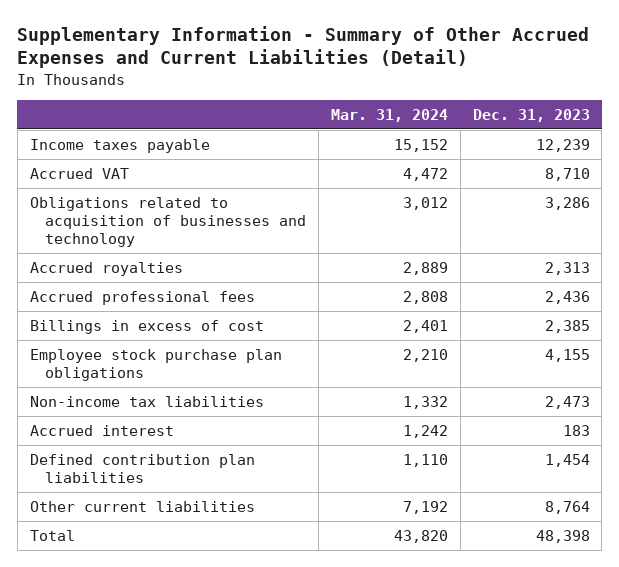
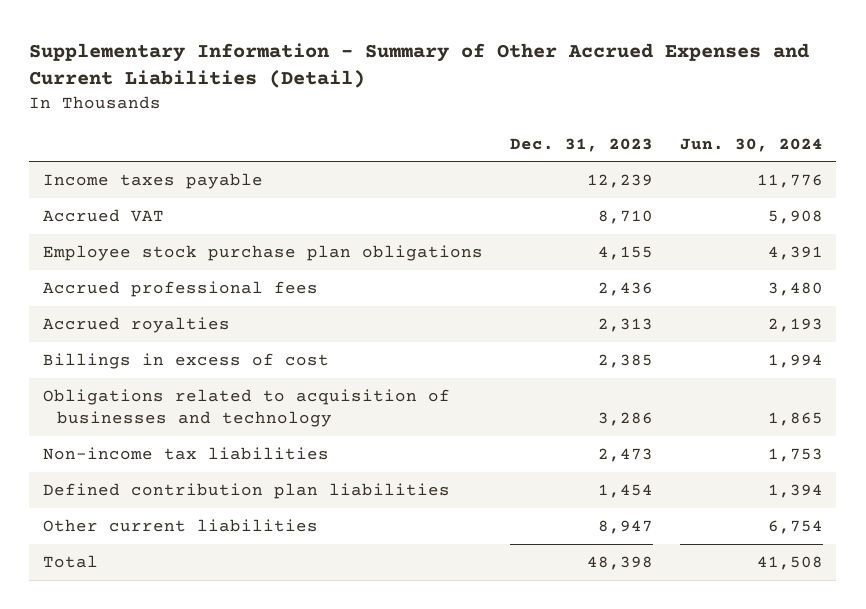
- | Mar. 31, 2024 | Dec. 31, 2023
+ | Dec. 31, 2023 | Jun. 30, 2024
moved up: Employee stock purchase plan obligations | 4,155 | 4,391
moved down: Accrued royalties | 2,313 | 2,193
moved down: Obligations related to acquisition of businesses and technology | 3,286 | 1,865
- Accrued interest | 1,242 | 183
- Other current liabilities | 7,192 | 8,764
+ Other current liabilities | 8,947 | 6,754

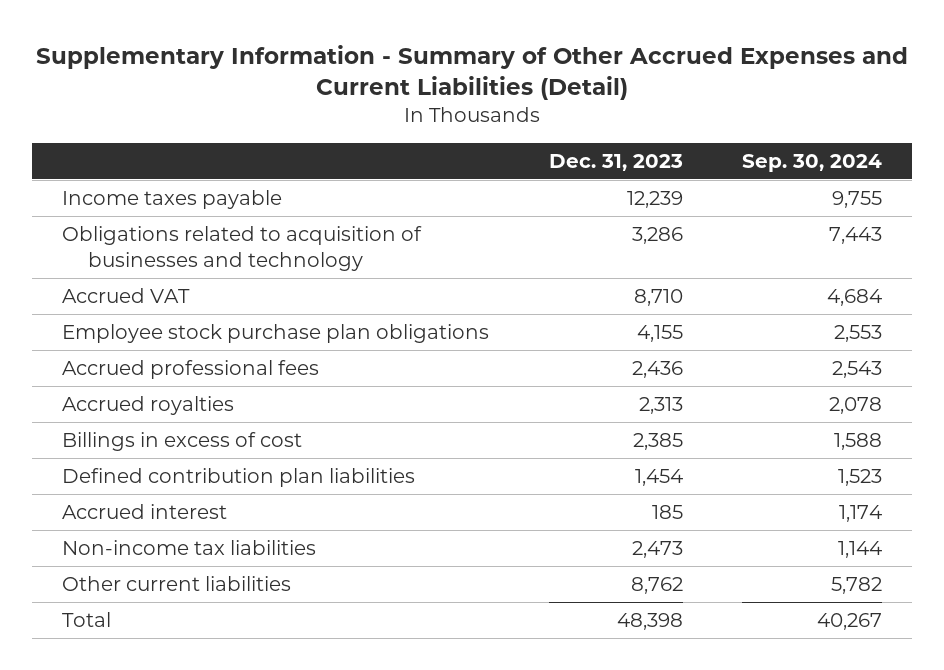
- | Dec. 31, 2023 | Jun. 30, 2024
+ | Dec. 31, 2023 | Sep. 30, 2024
moved up: Obligations related to acquisition of businesses and technology | 3,286 | 7,443
- Other current liabilities | 8,947 | 6,754
+ Accrued interest | 185 | 1,174
moved down: Non-income tax liabilities | 2,473 | 1,144
+ Other current liabilities | 8,762 | 5,782

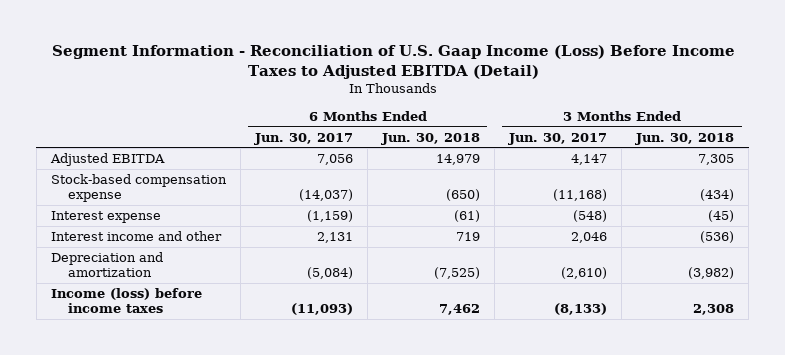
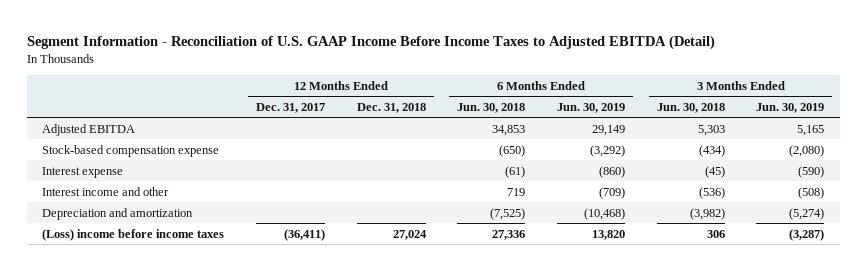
- Segment Information - Reconciliation of U.S. Gaap Income (Loss) Before Income Taxes to Adjusted EBITDA (Detail)
+ Segment Information - Reconciliation of U.S. GAAP Income Before Income Taxes to Adjusted EBITDA (Detail)
- | 6 Months Ended Jun. 30, 2017 | 6 Months Ended Jun. 30, 2018 | 3 Months Ended Jun. 30, 2017 | 3 Months Ended Jun. 30, 2018
+ | 12 Months Ended Dec. 31, 2017 | 12 Months Ended Dec. 31, 2018 | 6 Months Ended Jun. 30, 2018 | 6 Months Ended Jun. 30, 2019 | 3 Months Ended Jun. 30, 2018 | 3 Months Ended Jun. 30, 2019
- Adjusted EBITDA | 7,056 | 14,979 | 4,147 | 7,305
+ Adjusted EBITDA | | | 34,853 | 29,149 | 5,303 | 5,165
- Income (loss) before income taxes | (11,093) | 7,462 | (8,133) | 2,308
+ (Loss) income before income taxes | (36,411) | 27,024 | 27,336 | 13,820 | 306 | (3,287)

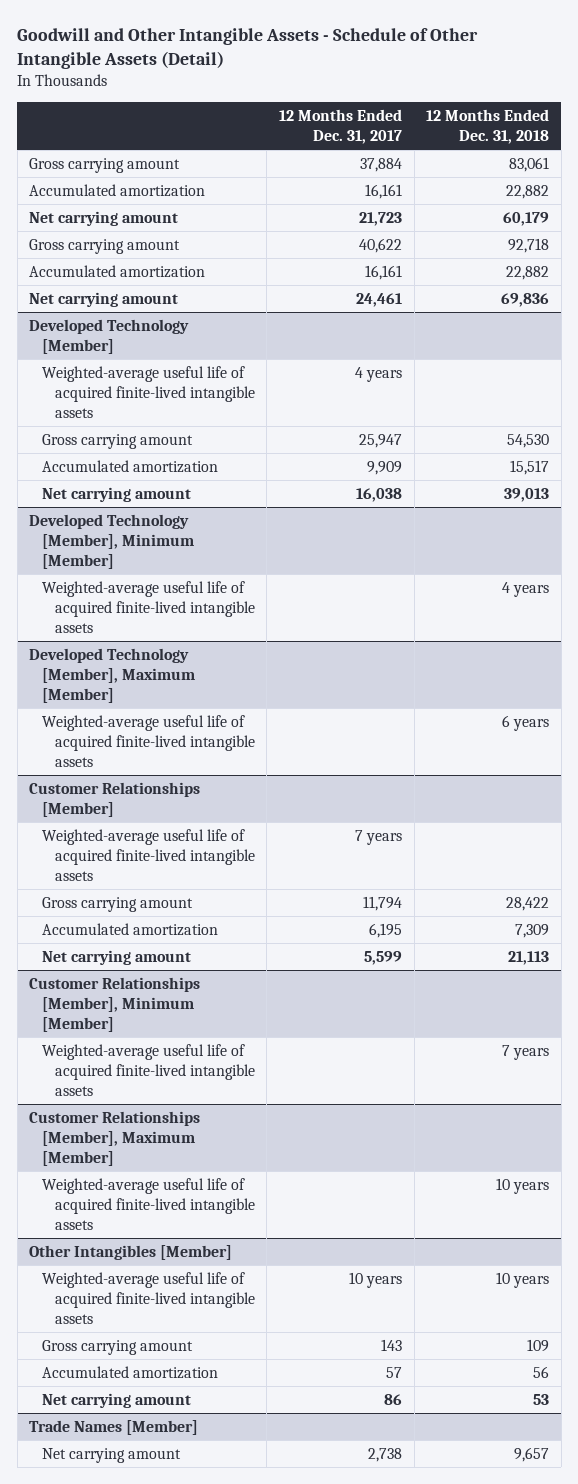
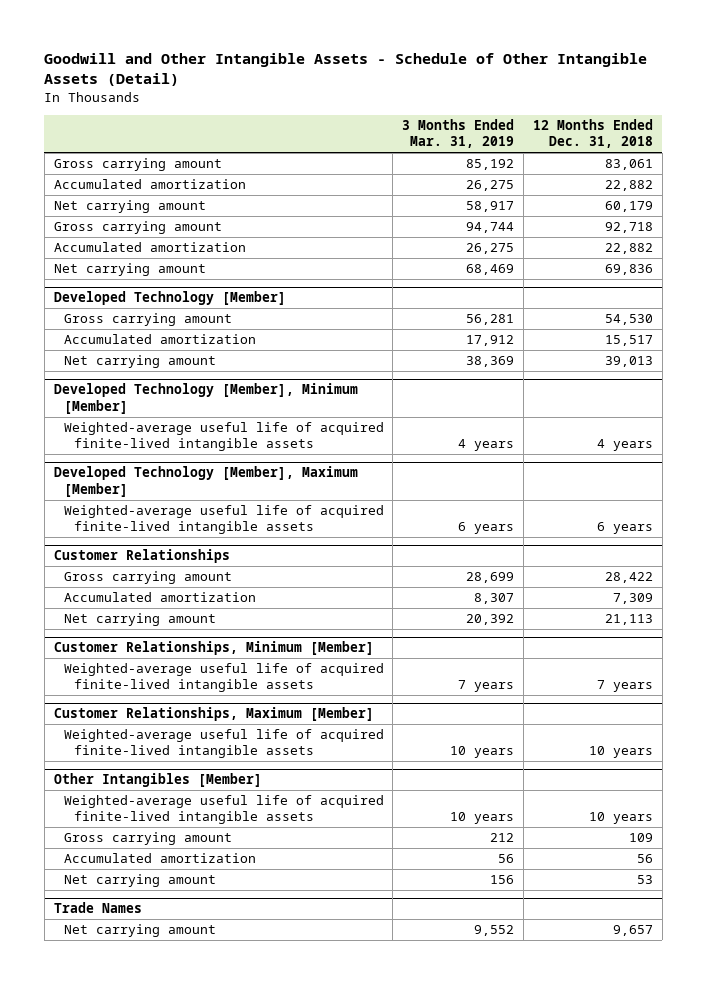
- | 12 Months Ended Dec. 31, 2017 | 12 Months Ended Dec. 31, 2018
+ | 3 Months Ended Mar. 31, 2019 | 12 Months Ended Dec. 31, 2018
@ Developed Technology [Member]
- Weighted-average useful life of acquired finite-lived intangible assets | 4 years |
- Customer Relationships [Member]
- Weighted-average useful life of acquired finite-lived intangible assets | 7 years |
+ Customer Relationships
- Customer Relationships [Member], Minimum [Member]
+ Customer Relationships, Minimum [Member]
- Customer Relationships [Member], Maximum [Member]
+ Customer Relationships, Maximum [Member]
- Trade Names [Member]
+ Trade Names

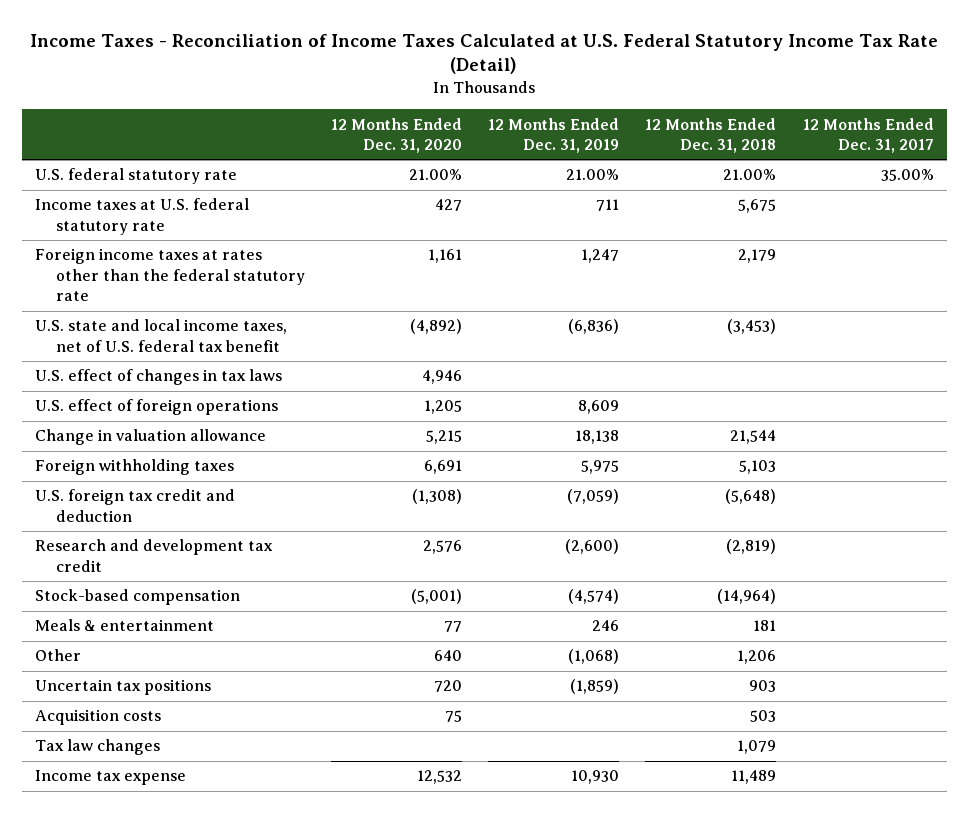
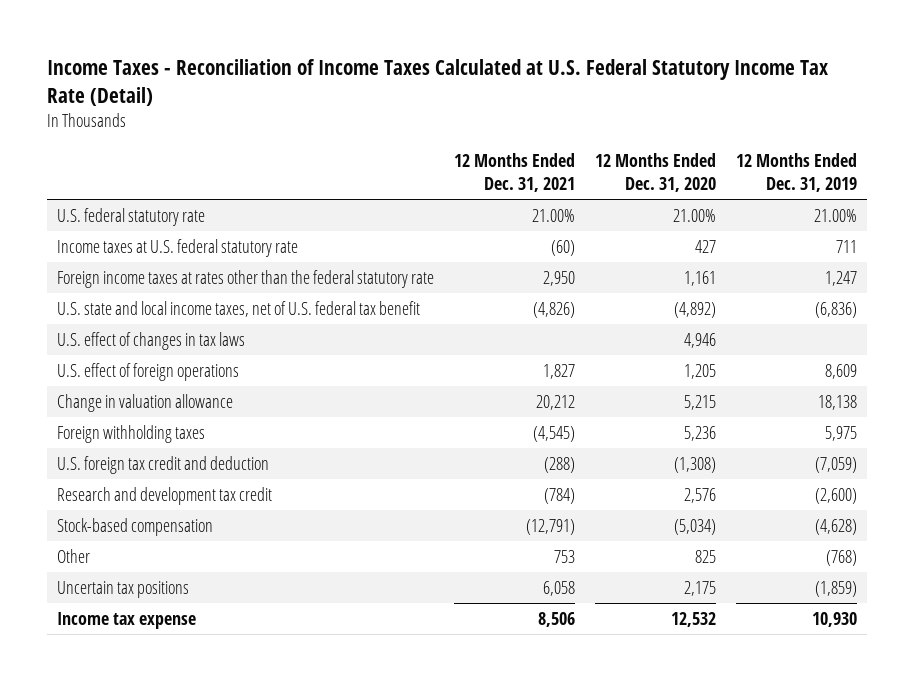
- | 12 Months Ended Dec. 31, 2020 | 12 Months Ended Dec. 31, 2019 | 12 Months Ended Dec. 31, 2018 | 12 Months Ended Dec. 31, 2017
+ | 12 Months Ended Dec. 31, 2021 | 12 Months Ended Dec. 31, 2020 | 12 Months Ended Dec. 31, 2019
- Foreign withholding taxes | 6,691 | 5,975 | 5,103 |
+ Foreign withholding taxes | (4,545) | 5,236 | 5,975
- Stock-based compensation | (5,001) | (4,574) | (14,964) |
- Meals & entertainment | 77 | 246 | 181 |
- Other | 640 | (1,068) | 1,206 |
- Uncertain tax positions | 720 | (1,859) | 903 |
- Acquisition costs | 75 | | 503 |
- Tax law changes | | | 1,079 |
+ Stock-based compensation | (12,791) | (5,034) | (4,628)
+ Other | 753 | 825 | (768)
+ Uncertain tax positions | 6,058 | 2,175 | (1,859)

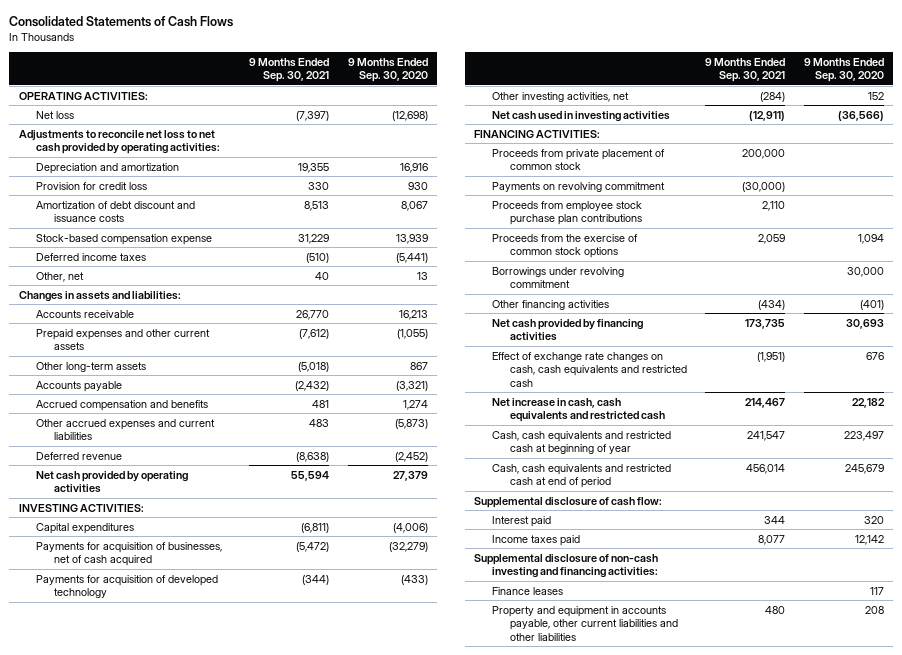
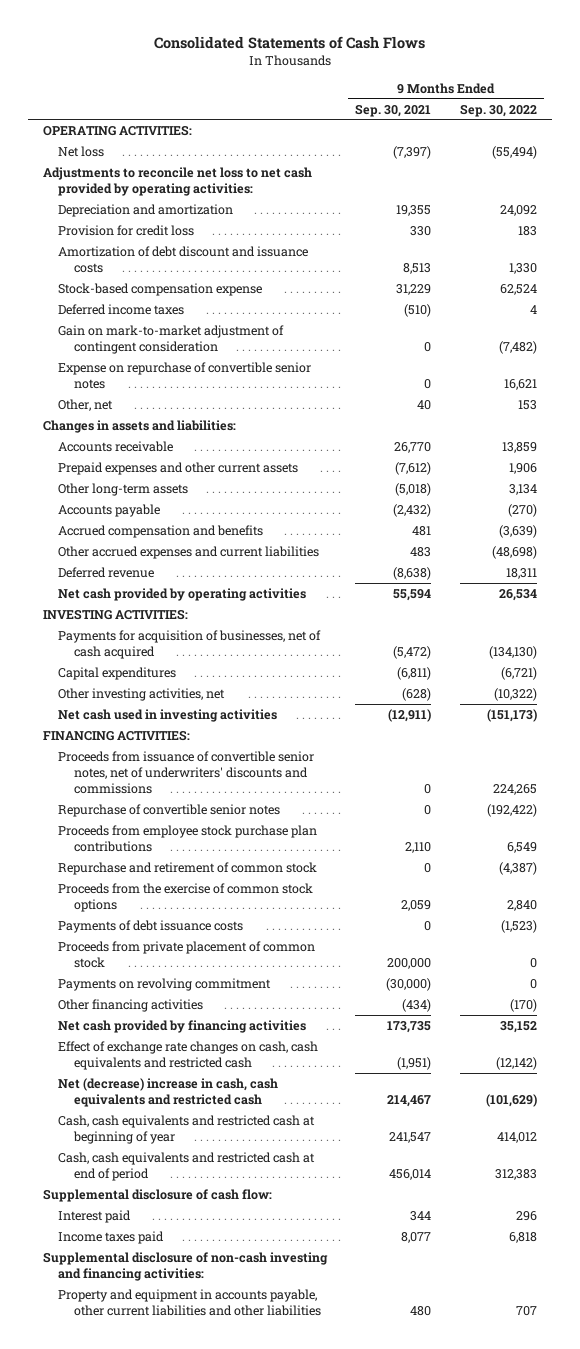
- | 9 Months Ended Sep. 30, 2021 | 9 Months Ended Sep. 30, 2020
+ | 9 Months Ended Sep. 30, 2021 | 9 Months Ended Sep. 30, 2022
+ Gain on mark-to-market adjustment of contingent consideration | 0 | (7,482)
+ Expense on repurchase of convertible senior notes | 0 | 16,621
- Payments for acquisition of developed technology | (344) | (433)
- Other investing activities, net | (284) | 152
moved down: Capital expenditures | (6,811) | (6,721)
+ Other investing activities, net | (628) | (10,322)
+ Proceeds from issuance of convertible senior notes, net of underwriters' discounts and commissions | 0 | 224,265
+ Repurchase of convertible senior notes | 0 | (192,422)
+ Repurchase and retirement of common stock | 0 | (4,387)
- Borrowings under revolving commitment | | 30,000
+ Payments of debt issuance costs | 0 | (1,523)
moved down: Proceeds from private placement of common stock | 200,000 | 0
moved down: Payments on revolving commitment | (30,000) | 0
- Net increase in cash, cash equivalents and restricted cash | 214,467 | 22,182
+ Net (decrease) increase in cash, cash equivalents and restricted cash | 214,467 | (101,629)
- Finance leases | | 117

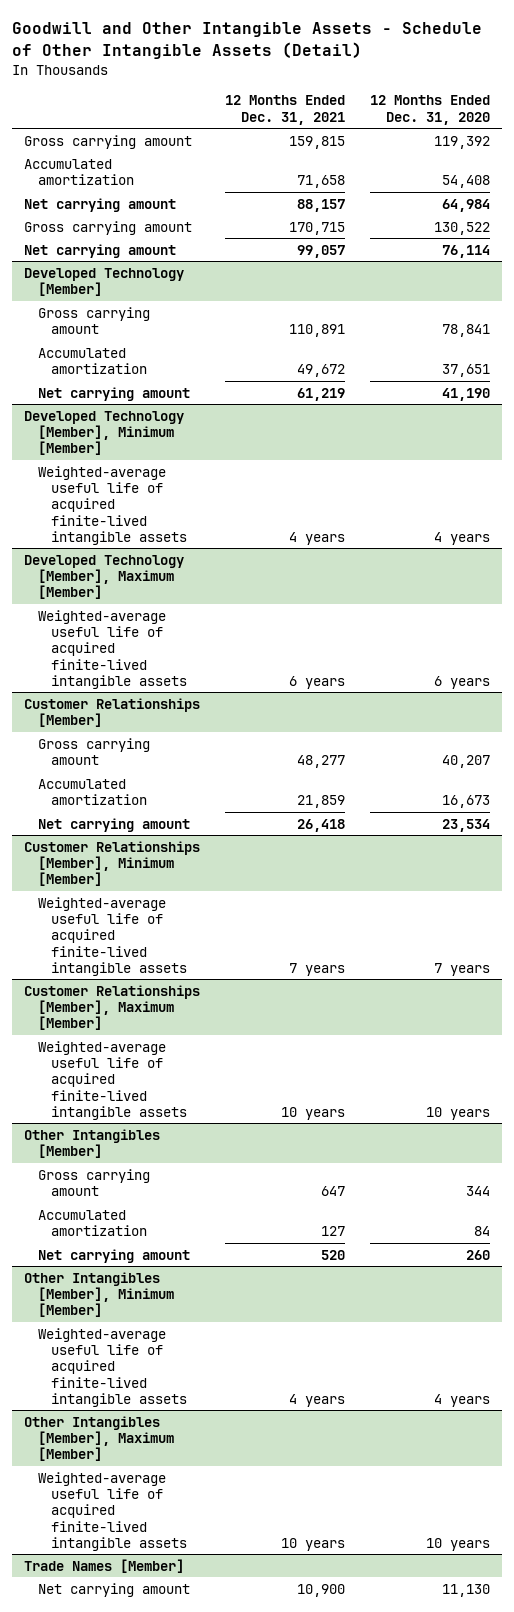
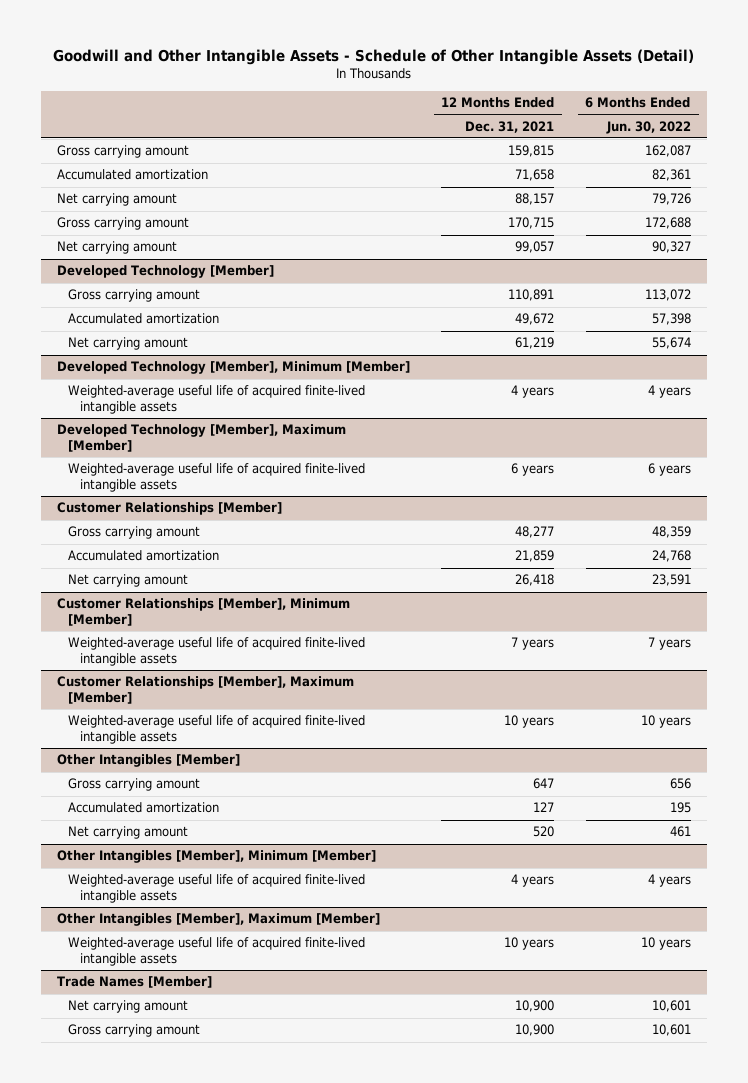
- | 12 Months Ended Dec. 31, 2021 | 12 Months Ended Dec. 31, 2020
+ | 12 Months Ended Dec. 31, 2021 | 6 Months Ended Jun. 30, 2022
@ Trade Names [Member]
+ Gross carrying amount | 10,900 | 10,601

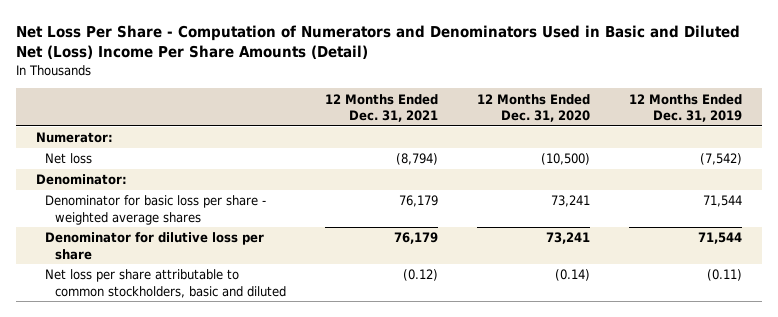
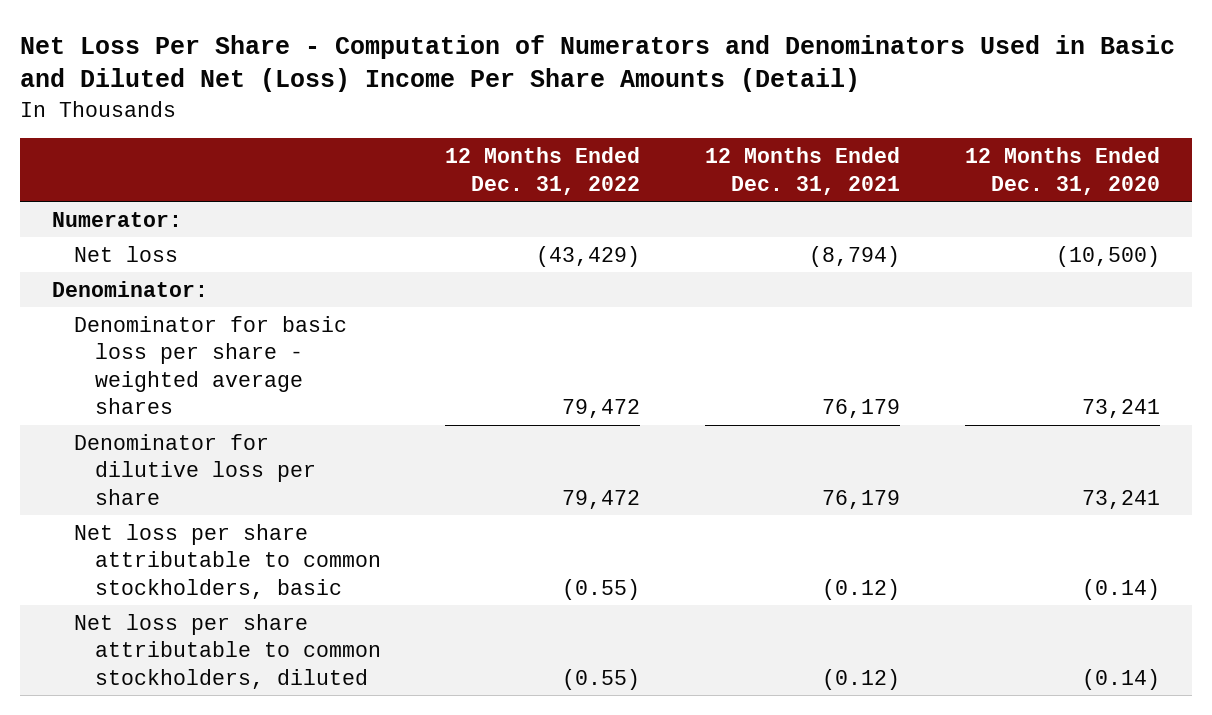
- | 12 Months Ended Dec. 31, 2021 | 12 Months Ended Dec. 31, 2020 | 12 Months Ended Dec. 31, 2019
+ | 12 Months Ended Dec. 31, 2022 | 12 Months Ended Dec. 31, 2021 | 12 Months Ended Dec. 31, 2020
- Net loss per share attributable to common stockholders, basic and diluted | (0.12) | (0.14) | (0.11)
+ Net loss per share attributable to common stockholders, basic | (0.55) | (0.12) | (0.14)
+ Net loss per share attributable to common stockholders, diluted | (0.55) | (0.12) | (0.14)

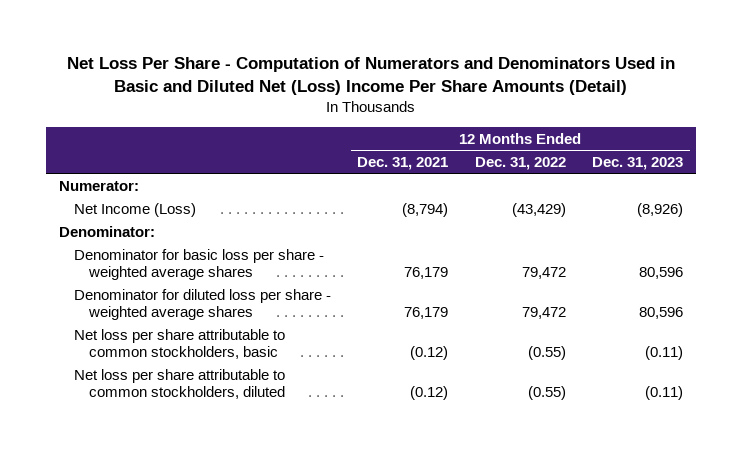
- | 12 Months Ended Dec. 31, 2022 | 12 Months Ended Dec. 31, 2021 | 12 Months Ended Dec. 31, 2020
+ | 12 Months Ended Dec. 31, 2021 | 12 Months Ended Dec. 31, 2022 | 12 Months Ended Dec. 31, 2023
- Net loss | (43,429) | (8,794) | (10,500)
+ Net Income (Loss) | (8,794) | (43,429) | (8,926)
- Denominator for dilutive loss per share | 79,472 | 76,179 | 73,241
+ Denominator for diluted loss per share - weighted average shares | 76,179 | 79,472 | 80,596

